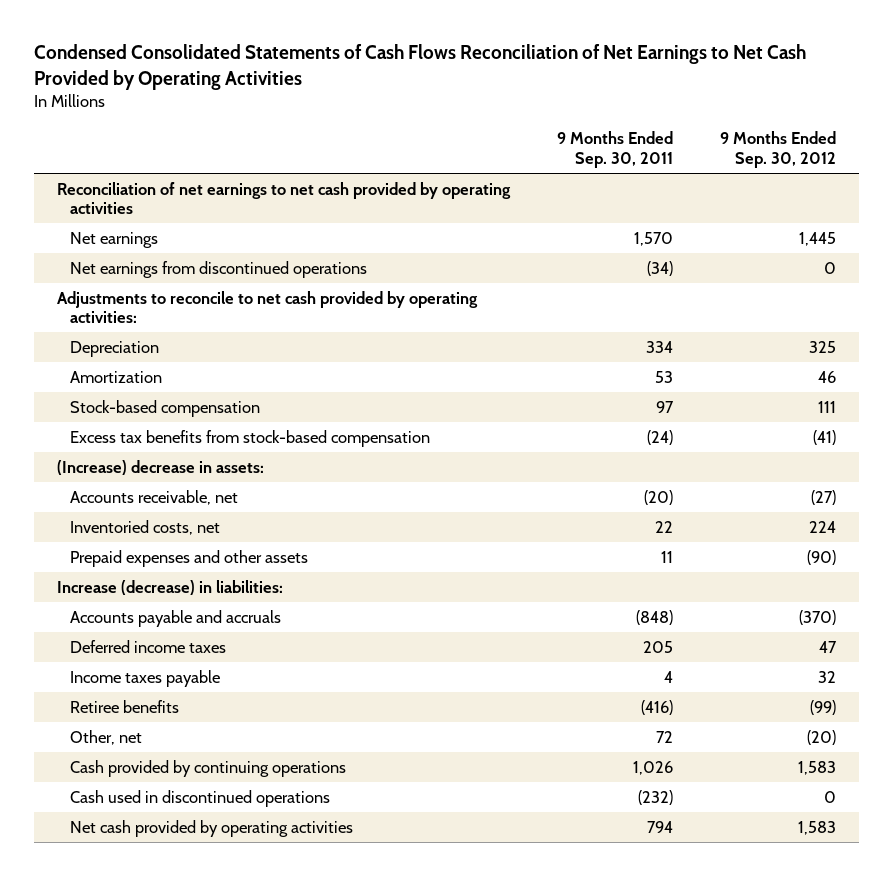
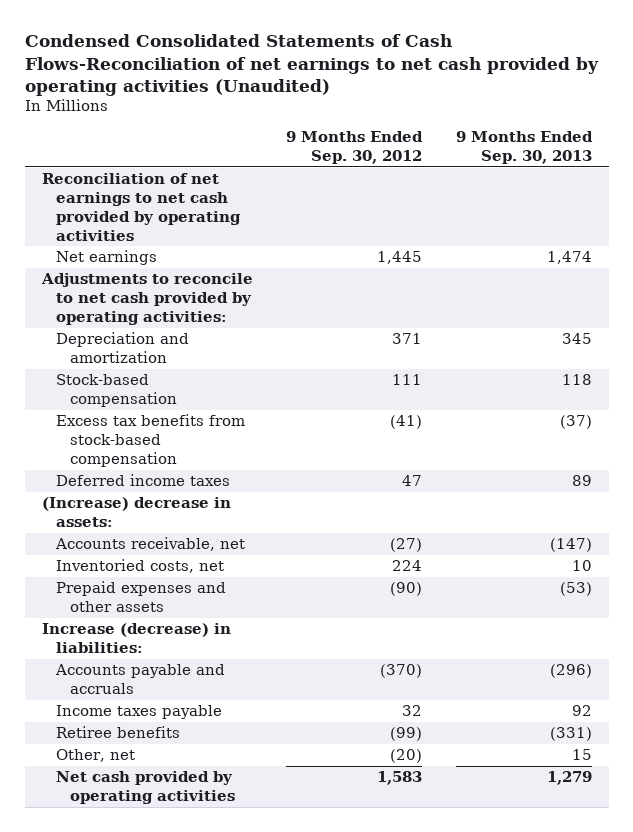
- Condensed Consolidated Statements of Cash Flows Reconciliation of Net Earnings to Net Cash Provided by Operating Activities
+ Condensed Consolidated Statements of Cash Flows-Reconciliation of net earnings to net cash provided by operating activities (Unaudited)
- | 9 Months Ended Sep. 30, 2011 | 9 Months Ended Sep. 30, 2012
+ | 9 Months Ended Sep. 30, 2012 | 9 Months Ended Sep. 30, 2013
- Net earnings from discontinued operations | (34) | 0
- Depreciation | 334 | 325
- Amortization | 53 | 46
+ Depreciation and amortization | 371 | 345
moved up: Deferred income taxes | 47 | 89
- Cash provided by continuing operations | 1,026 | 1,583
- Cash used in discontinued operations | (232) | 0

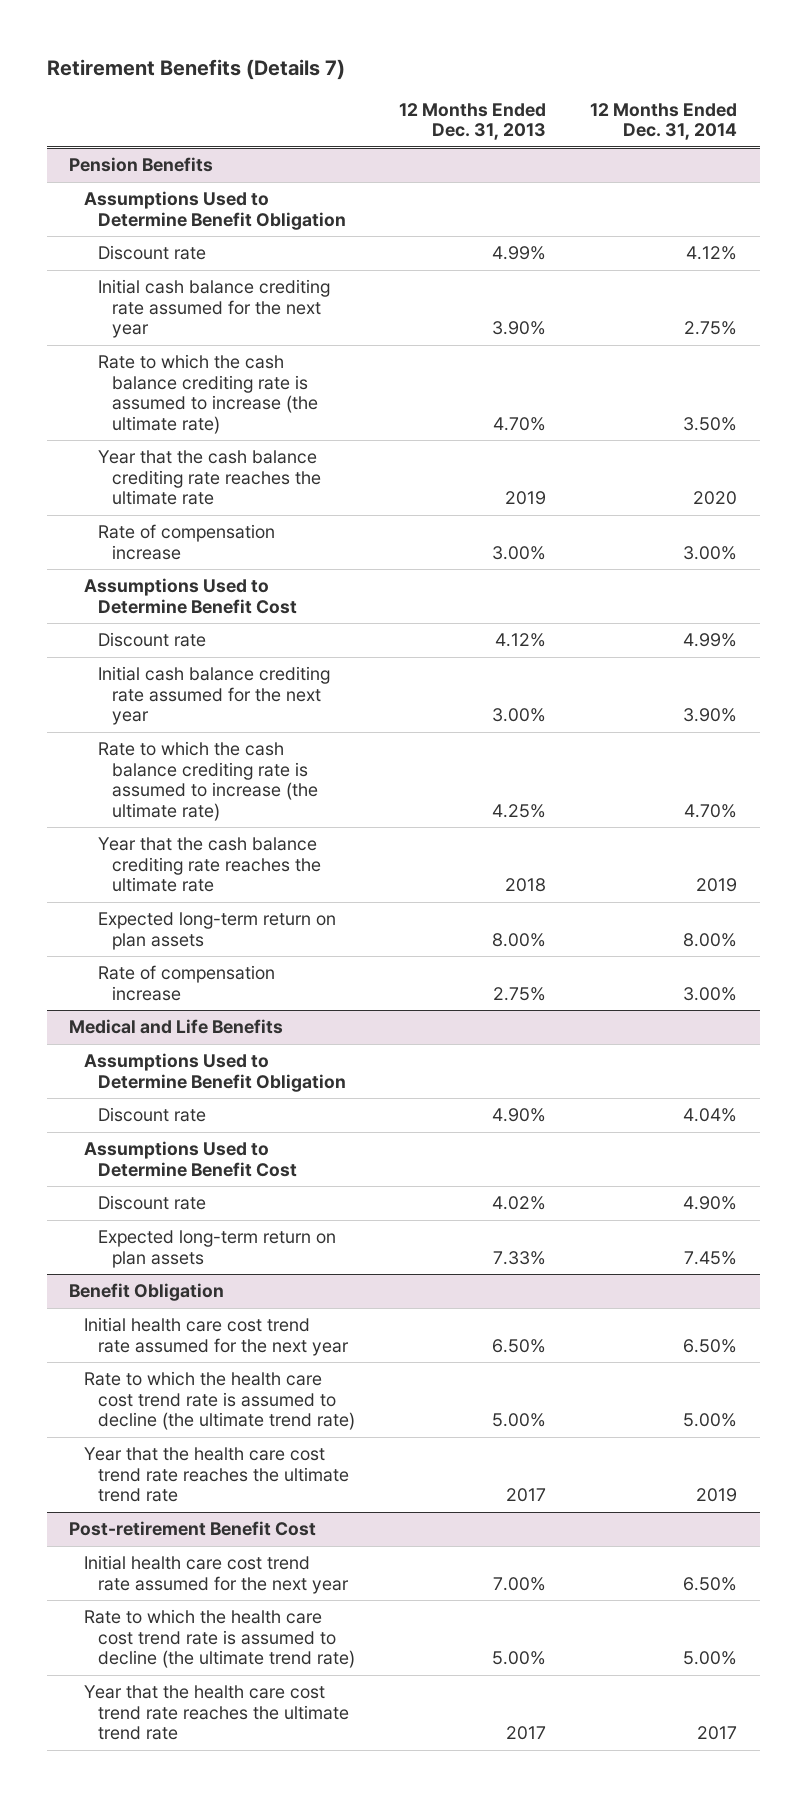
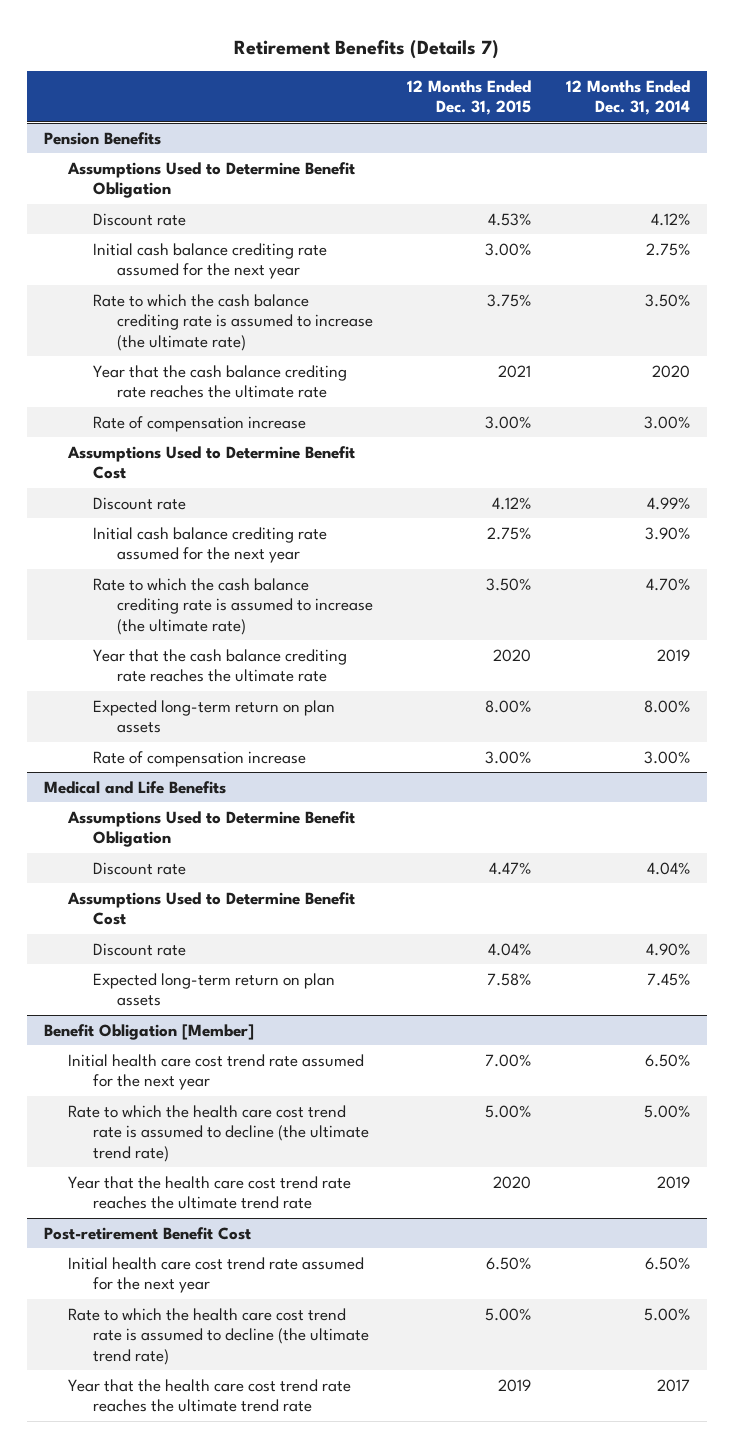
- | 12 Months Ended Dec. 31, 2013 | 12 Months Ended Dec. 31, 2014
+ | 12 Months Ended Dec. 31, 2015 | 12 Months Ended Dec. 31, 2014
- Benefit Obligation
+ Benefit Obligation [Member]

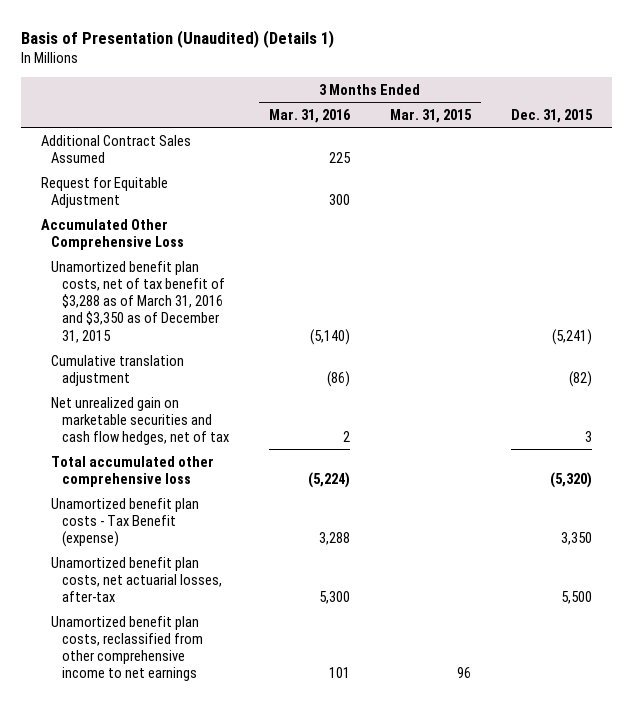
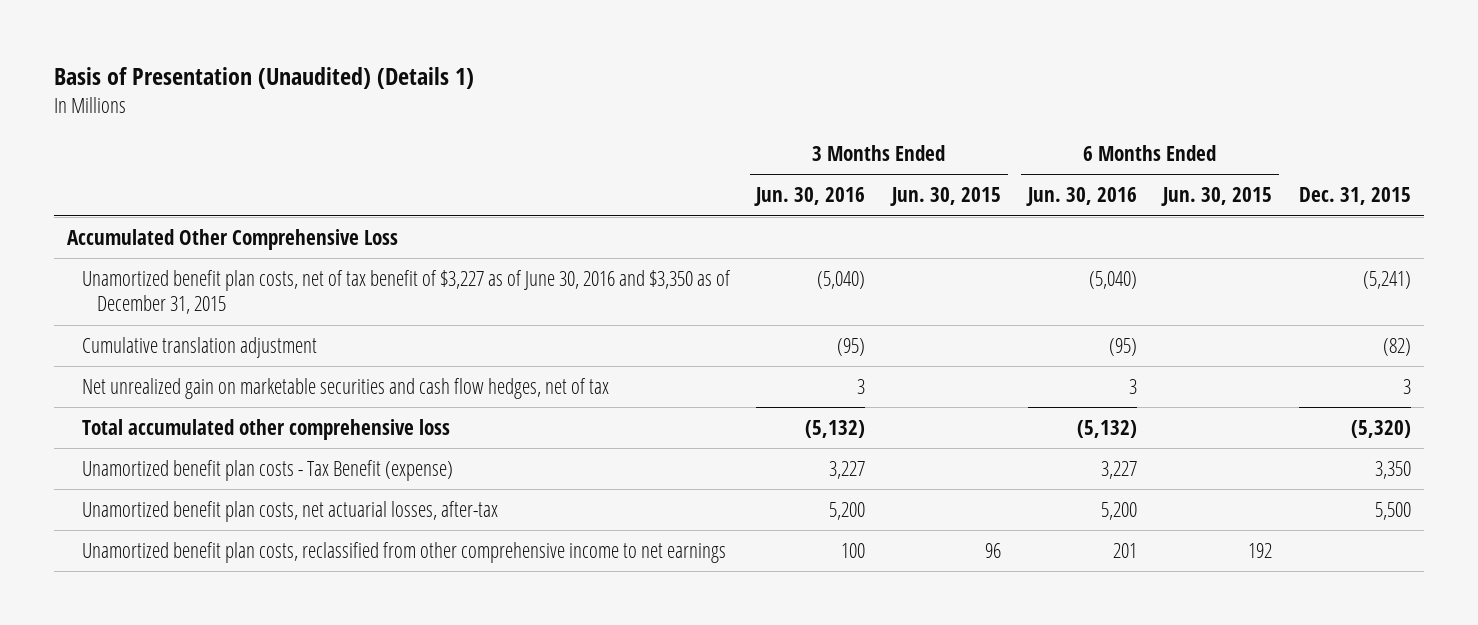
- | 3 Months Ended Mar. 31, 2016 | 3 Months Ended Mar. 31, 2015 | Dec. 31, 2015
+ | 3 Months Ended Jun. 30, 2016 | 3 Months Ended Jun. 30, 2015 | 6 Months Ended Jun. 30, 2016 | 6 Months Ended Jun. 30, 2015 | Dec. 31, 2015
- Additional Contract Sales Assumed | 225 | |
- Request for Equitable Adjustment | 300 | |
- Unamortized benefit plan costs, net of tax benefit of $3,288 as of March 31, 2016 and $3,350 as of December 31, 2015 | (5,140) | | (5,241)
+ Unamortized benefit plan costs, net of tax benefit of $3,227 as of June 30, 2016 and $3,350 as of December 31, 2015 | (5,040) | | (5,040) | | (5,241)

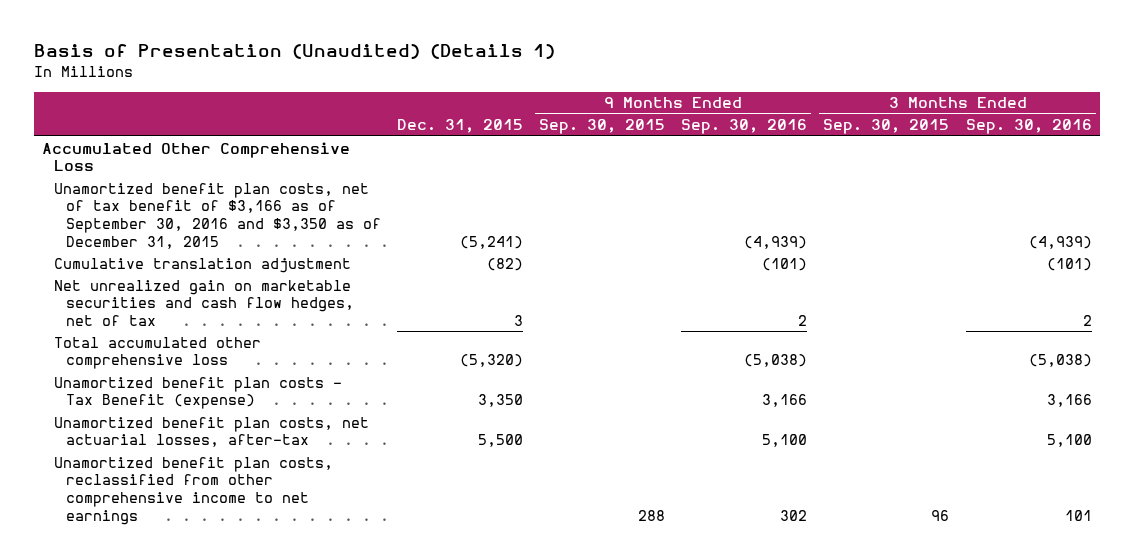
- | 3 Months Ended Jun. 30, 2016 | 3 Months Ended Jun. 30, 2015 | 6 Months Ended Jun. 30, 2016 | 6 Months Ended Jun. 30, 2015 | Dec. 31, 2015
+ | Dec. 31, 2015 | 9 Months Ended Sep. 30, 2015 | 9 Months Ended Sep. 30, 2016 | 3 Months Ended Sep. 30, 2015 | 3 Months Ended Sep. 30, 2016
- Unamortized benefit plan costs, net of tax benefit of $3,227 as of June 30, 2016 and $3,350 as of December 31, 2015 | (5,040) | | (5,040) | | (5,241)
+ Unamortized benefit plan costs, net of tax benefit of $3,166 as of September 30, 2016 and $3,350 as of December 31, 2015 | (5,241) | | (4,939) | | (4,939)

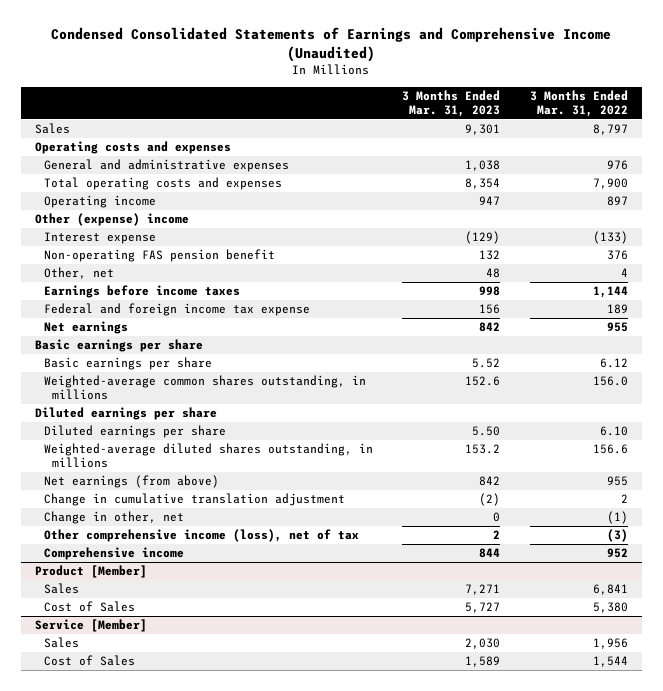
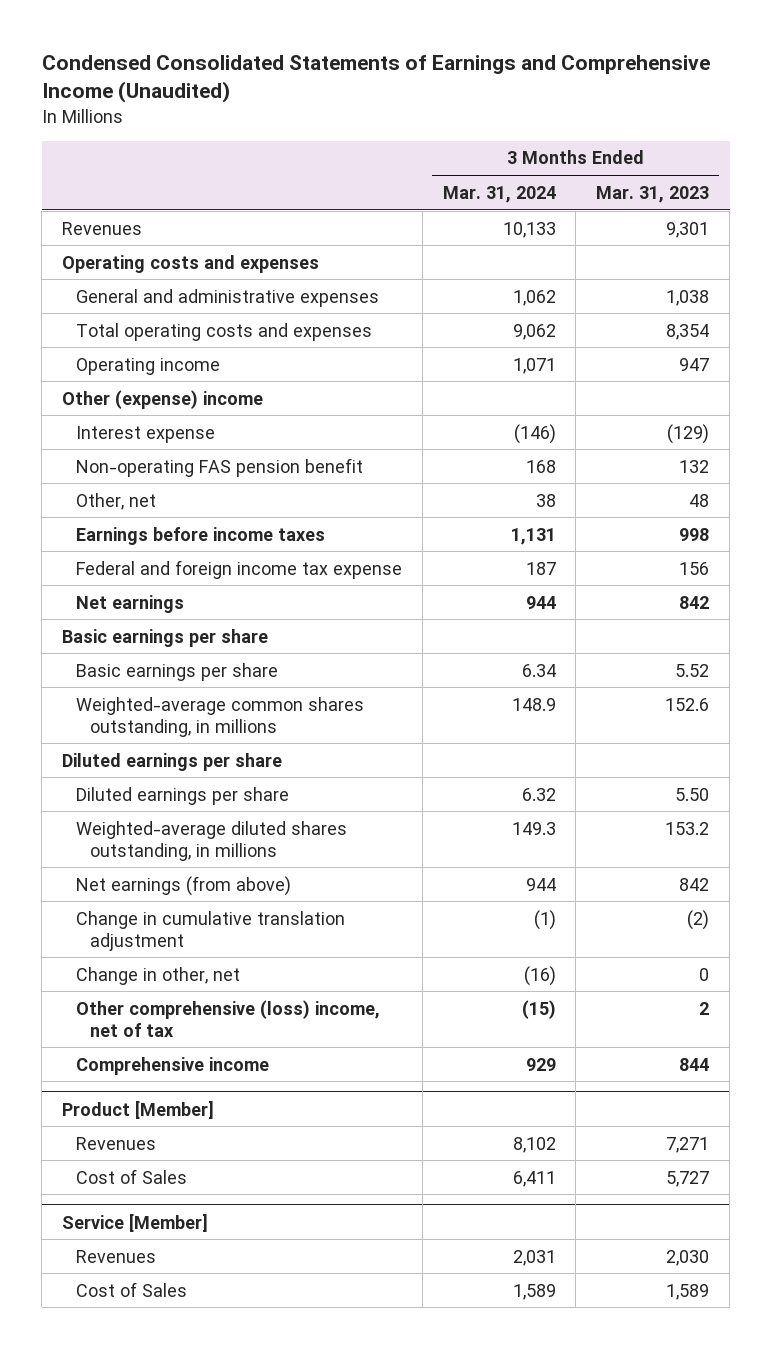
- | 3 Months Ended Mar. 31, 2023 | 3 Months Ended Mar. 31, 2022
+ | 3 Months Ended Mar. 31, 2024 | 3 Months Ended Mar. 31, 2023
- Sales | 9,301 | 8,797
+ Revenues | 10,133 | 9,301
- Other comprehensive income (loss), net of tax | 2 | (3)
+ Other comprehensive (loss) income, net of tax | (15) | 2
@ Product [Member]
- Sales | 7,271 | 6,841
+ Revenues | 8,102 | 7,271
@ Service [Member]
- Sales | 2,030 | 1,956
+ Revenues | 2,031 | 2,030

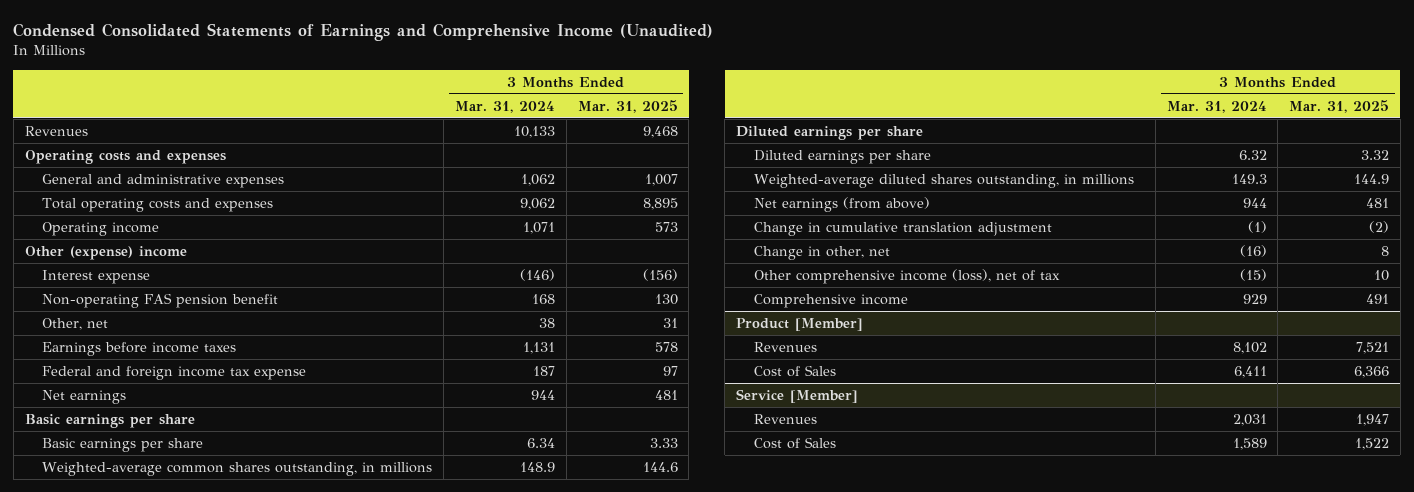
- | 3 Months Ended Mar. 31, 2024 | 3 Months Ended Mar. 31, 2023
+ | 3 Months Ended Mar. 31, 2024 | 3 Months Ended Mar. 31, 2025
- Other comprehensive (loss) income, net of tax | (15) | 2
+ Other comprehensive income (loss), net of tax | (15) | 10

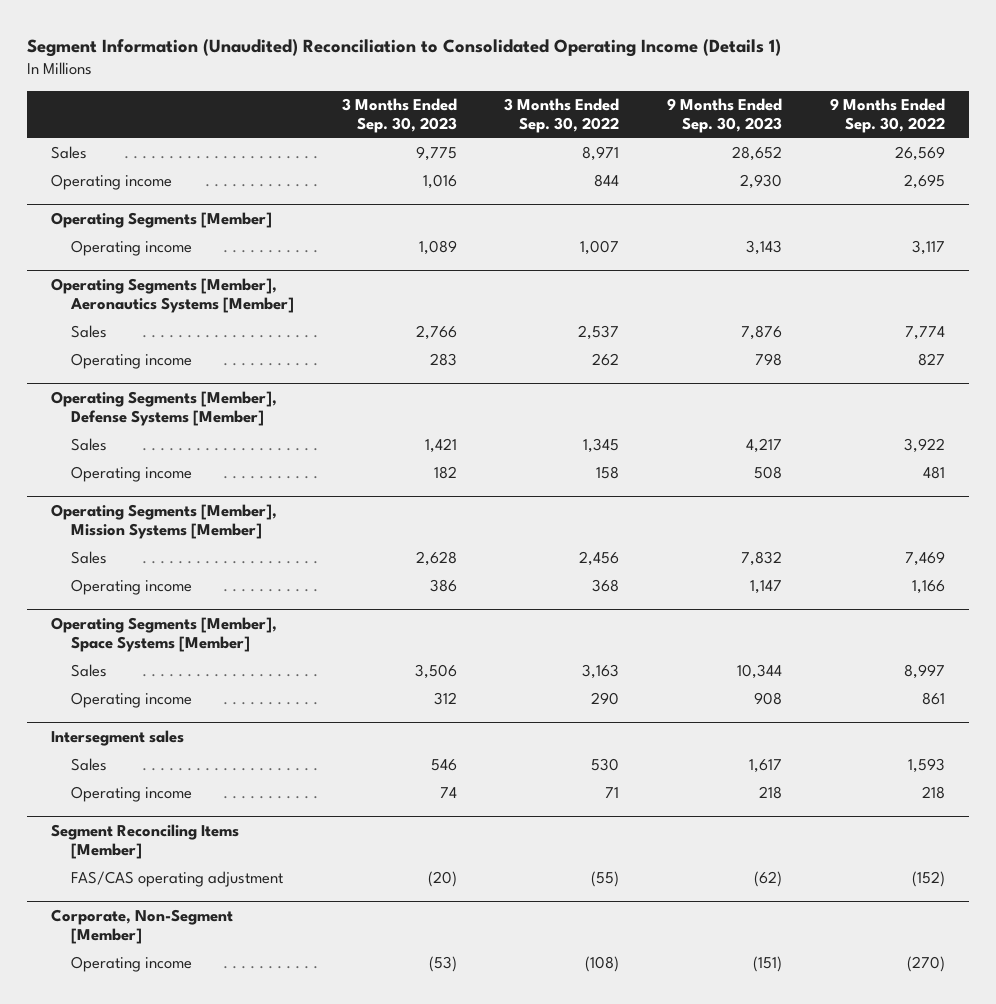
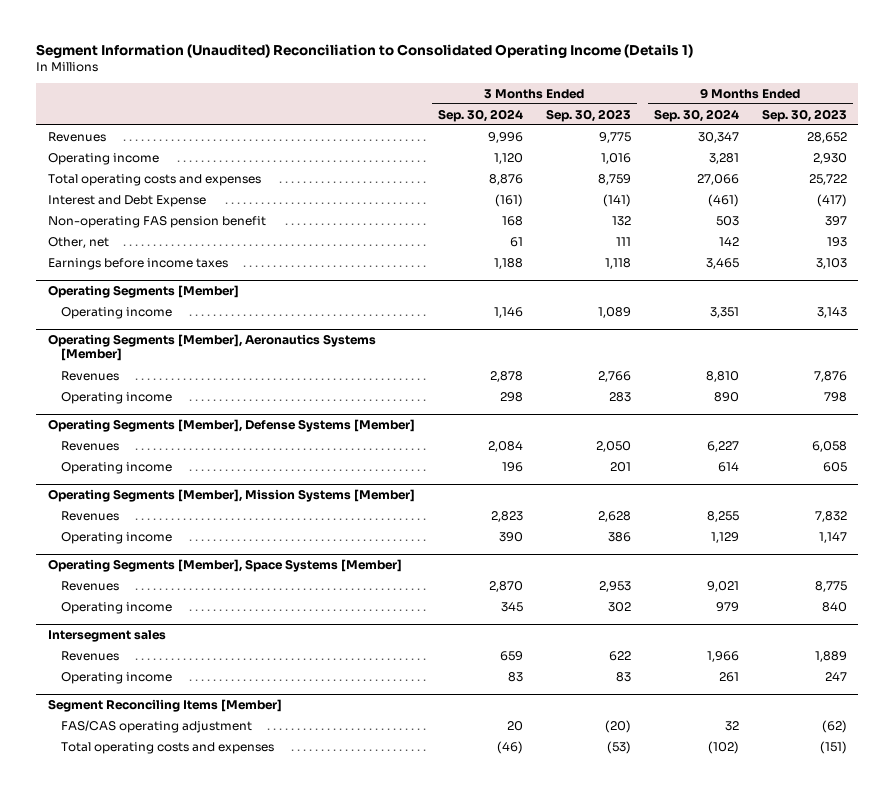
- | 3 Months Ended Sep. 30, 2023 | 3 Months Ended Sep. 30, 2022 | 9 Months Ended Sep. 30, 2023 | 9 Months Ended Sep. 30, 2022
+ | 3 Months Ended Sep. 30, 2024 | 3 Months Ended Sep. 30, 2023 | 9 Months Ended Sep. 30, 2024 | 9 Months Ended Sep. 30, 2023
- Sales | 9,775 | 8,971 | 28,652 | 26,569
+ Revenues | 9,996 | 9,775 | 30,347 | 28,652
+ Total operating costs and expenses | 8,876 | 8,759 | 27,066 | 25,722
+ Interest and Debt Expense | (161) | (141) | (461) | (417)
+ Non-operating FAS pension benefit | 168 | 132 | 503 | 397
+ Other, net | 61 | 111 | 142 | 193
+ Earnings before income taxes | 1,188 | 1,118 | 3,465 | 3,103
@ Operating Segments [Member], Aeronautics Systems [Member]
- Sales | 2,766 | 2,537 | 7,876 | 7,774
+ Revenues | 2,878 | 2,766 | 8,810 | 7,876
@ Operating Segments [Member], Defense Systems [Member]
- Sales | 1,421 | 1,345 | 4,217 | 3,922
- Operating income | 182 | 158 | 508 | 481
+ Revenues | 2,084 | 2,050 | 6,227 | 6,058
+ Operating income | 196 | 201 | 614 | 605
@ Operating Segments [Member], Mission Systems [Member]
- Sales | 2,628 | 2,456 | 7,832 | 7,469
+ Revenues | 2,823 | 2,628 | 8,255 | 7,832
@ Operating Segments [Member], Space Systems [Member]
- Sales | 3,506 | 3,163 | 10,344 | 8,997
- Operating income | 312 | 290 | 908 | 861
+ Revenues | 2,870 | 2,953 | 9,021 | 8,775
+ Operating income | 345 | 302 | 979 | 840
@ Intersegment sales
- Sales | 546 | 530 | 1,617 | 1,593
- Operating income | 74 | 71 | 218 | 218
+ Revenues | 659 | 622 | 1,966 | 1,889
+ Operating income | 83 | 83 | 261 | 247
- Corporate, Non-Segment [Member]
- Operating income | (53) | (108) | (151) | (270)
@ Segment Reconciling Items [Member]
+ Total operating costs and expenses | (46) | (53) | (102) | (151)

